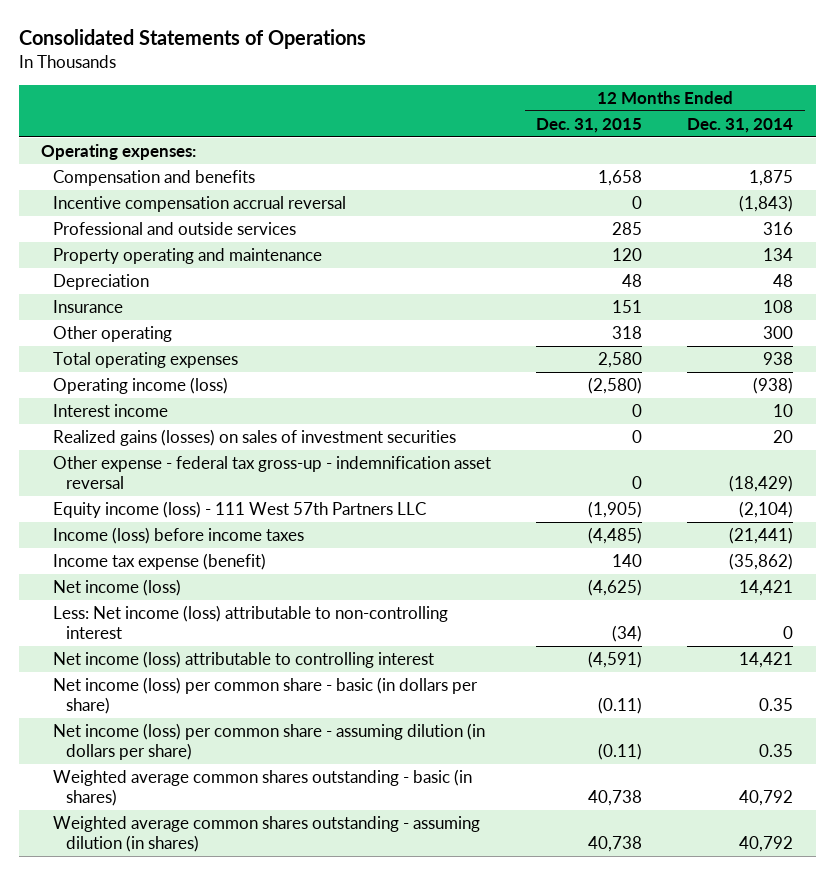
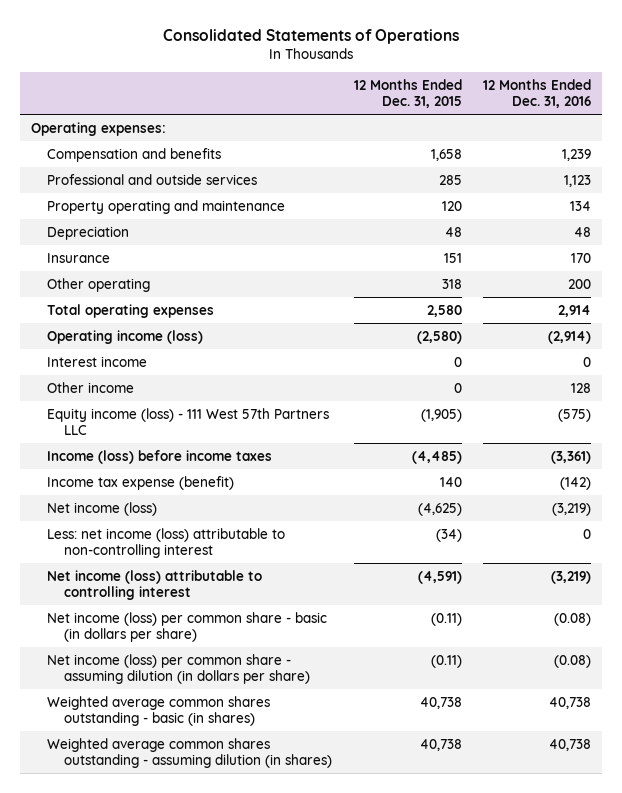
- | 12 Months Ended Dec. 31, 2015 | 12 Months Ended Dec. 31, 2014
+ | 12 Months Ended Dec. 31, 2015 | 12 Months Ended Dec. 31, 2016
- Incentive compensation accrual reversal | 0 | (1,843)
- Realized gains (losses) on sales of investment securities | 0 | 20
- Other expense - federal tax gross-up - indemnification asset reversal | 0 | (18,429)
+ Other income | 0 | 128
- Less: Net income (loss) attributable to non-controlling interest | (34) | 0
+ Less: net income (loss) attributable to non-controlling interest | (34) | 0

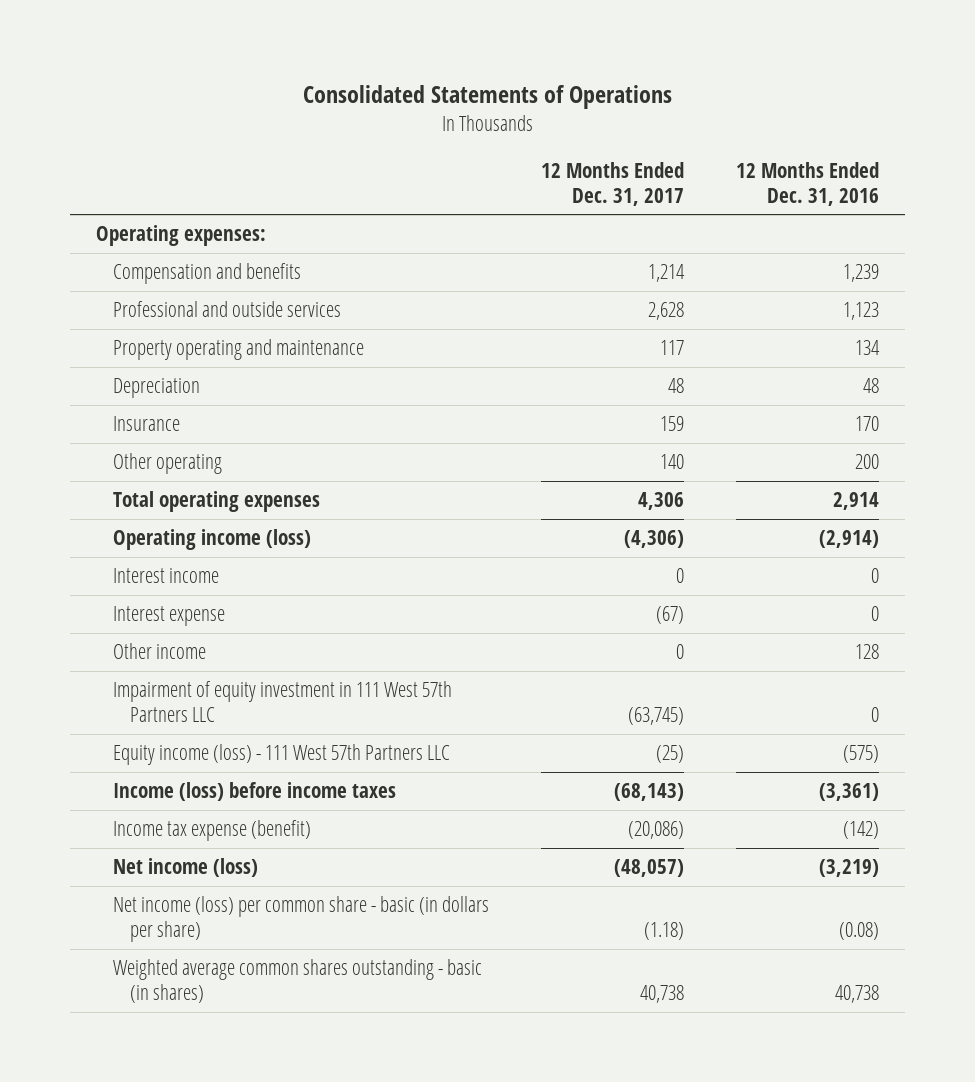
- | 12 Months Ended Dec. 31, 2015 | 12 Months Ended Dec. 31, 2016
+ | 12 Months Ended Dec. 31, 2017 | 12 Months Ended Dec. 31, 2016
+ Interest expense | (67) | 0
+ Impairment of equity investment in 111 West 57th Partners LLC | (63,745) | 0
- Less: net income (loss) attributable to non-controlling interest | (34) | 0
- Net income (loss) attributable to controlling interest | (4,591) | (3,219)
- Net income (loss) per common share - assuming dilution (in dollars per share) | (0.11) | (0.08)
- Weighted average common shares outstanding - assuming dilution (in shares) | 40,738 | 40,738

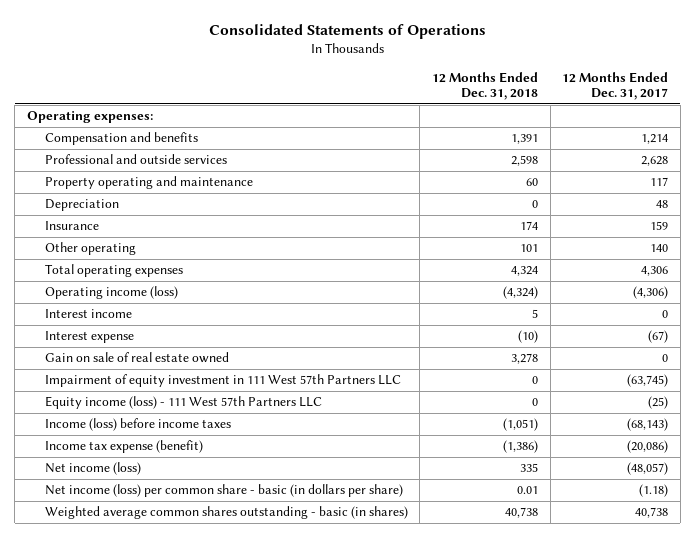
- | 12 Months Ended Dec. 31, 2017 | 12 Months Ended Dec. 31, 2016
+ | 12 Months Ended Dec. 31, 2018 | 12 Months Ended Dec. 31, 2017
- Other income | 0 | 128
+ Gain on sale of real estate owned | 3,278 | 0

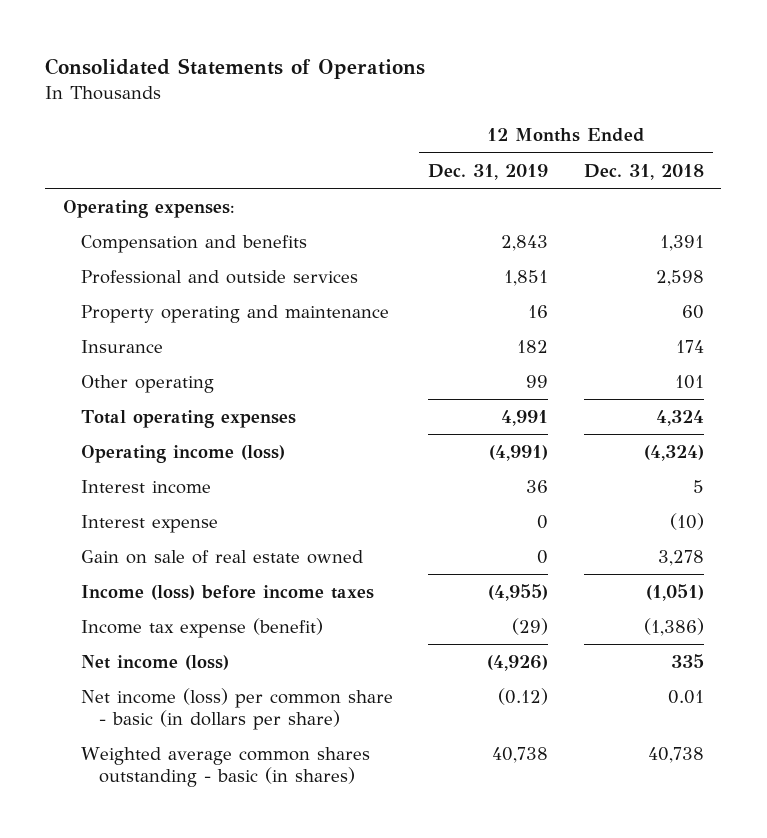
- | 12 Months Ended Dec. 31, 2018 | 12 Months Ended Dec. 31, 2017
+ | 12 Months Ended Dec. 31, 2019 | 12 Months Ended Dec. 31, 2018
- Depreciation | 0 | 48
- Impairment of equity investment in 111 West 57th Partners LLC | 0 | (63,745)
- Equity income (loss) - 111 West 57th Partners LLC | 0 | (25)

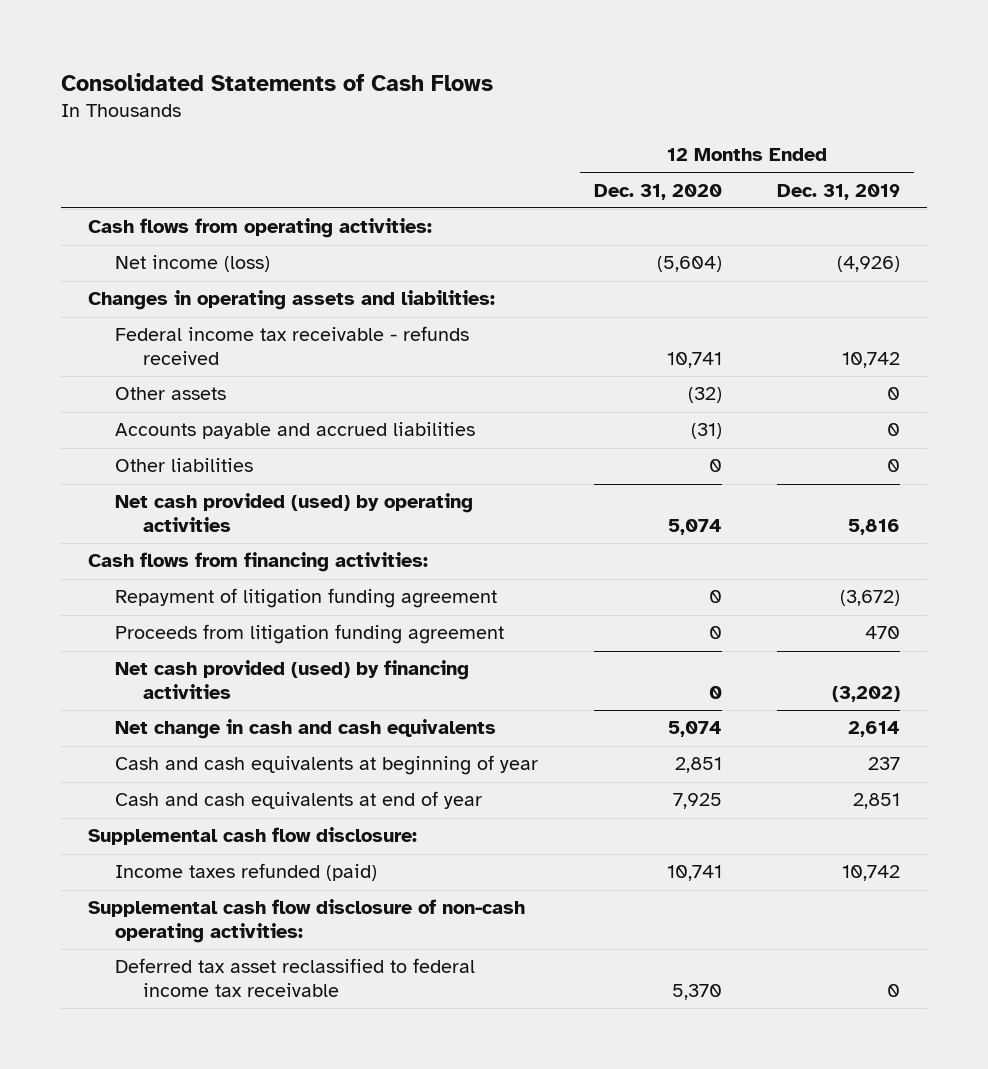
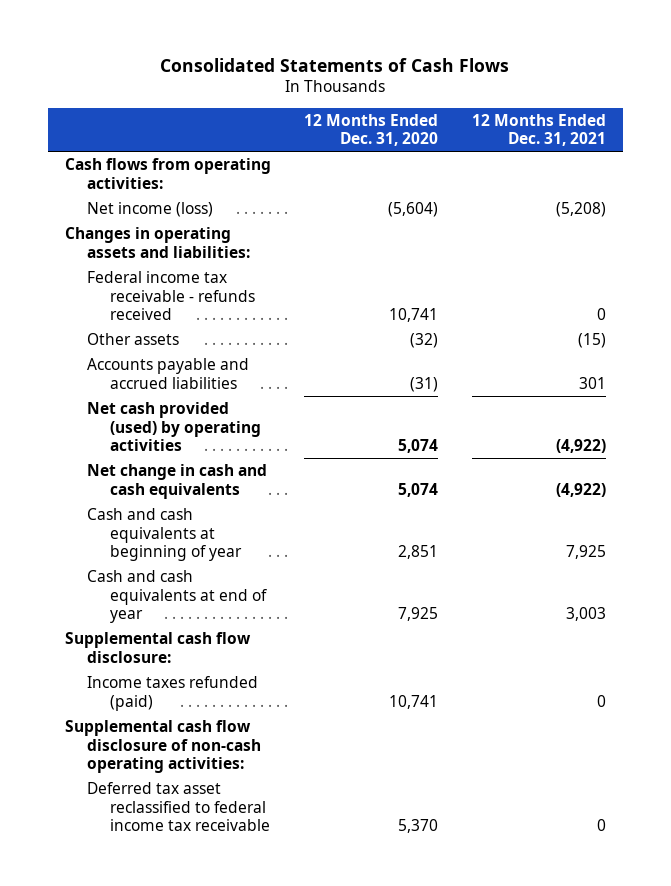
- | 12 Months Ended Dec. 31, 2020 | 12 Months Ended Dec. 31, 2019
+ | 12 Months Ended Dec. 31, 2020 | 12 Months Ended Dec. 31, 2021
- Other liabilities | 0 | 0
- Cash flows from financing activities:
- Repayment of litigation funding agreement | 0 | (3,672)
- Proceeds from litigation funding agreement | 0 | 470
- Net cash provided (used) by financing activities | 0 | (3,202)

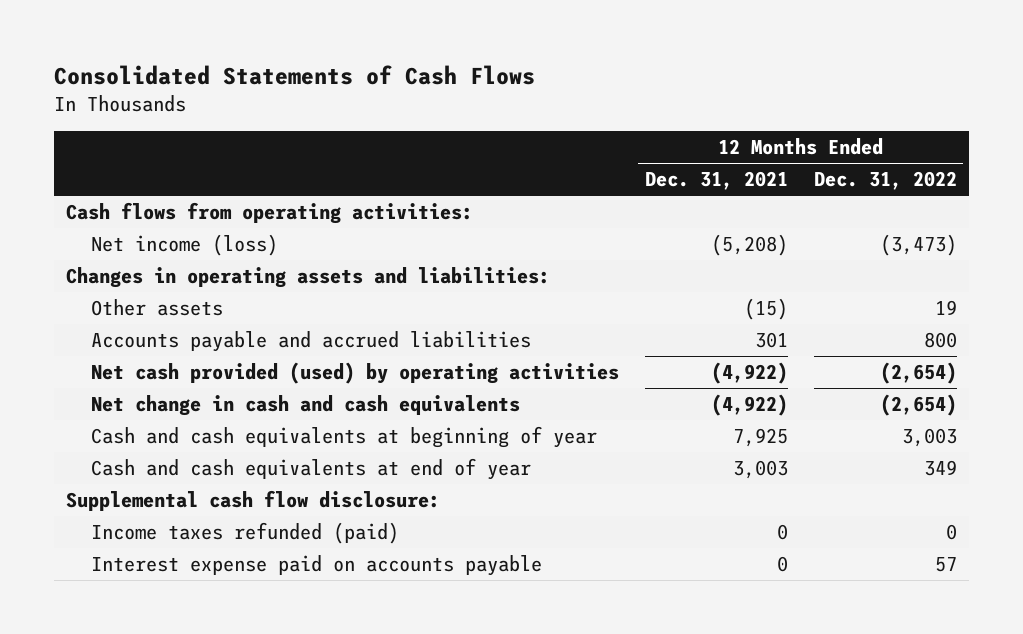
- | 12 Months Ended Dec. 31, 2020 | 12 Months Ended Dec. 31, 2021
+ | 12 Months Ended Dec. 31, 2021 | 12 Months Ended Dec. 31, 2022
- Federal income tax receivable - refunds received | 10,741 | 0
- Supplemental cash flow disclosure of non-cash operating activities:
- Deferred tax asset reclassified to federal income tax receivable | 5,370 | 0
+ Interest expense paid on accounts payable | 0 | 57

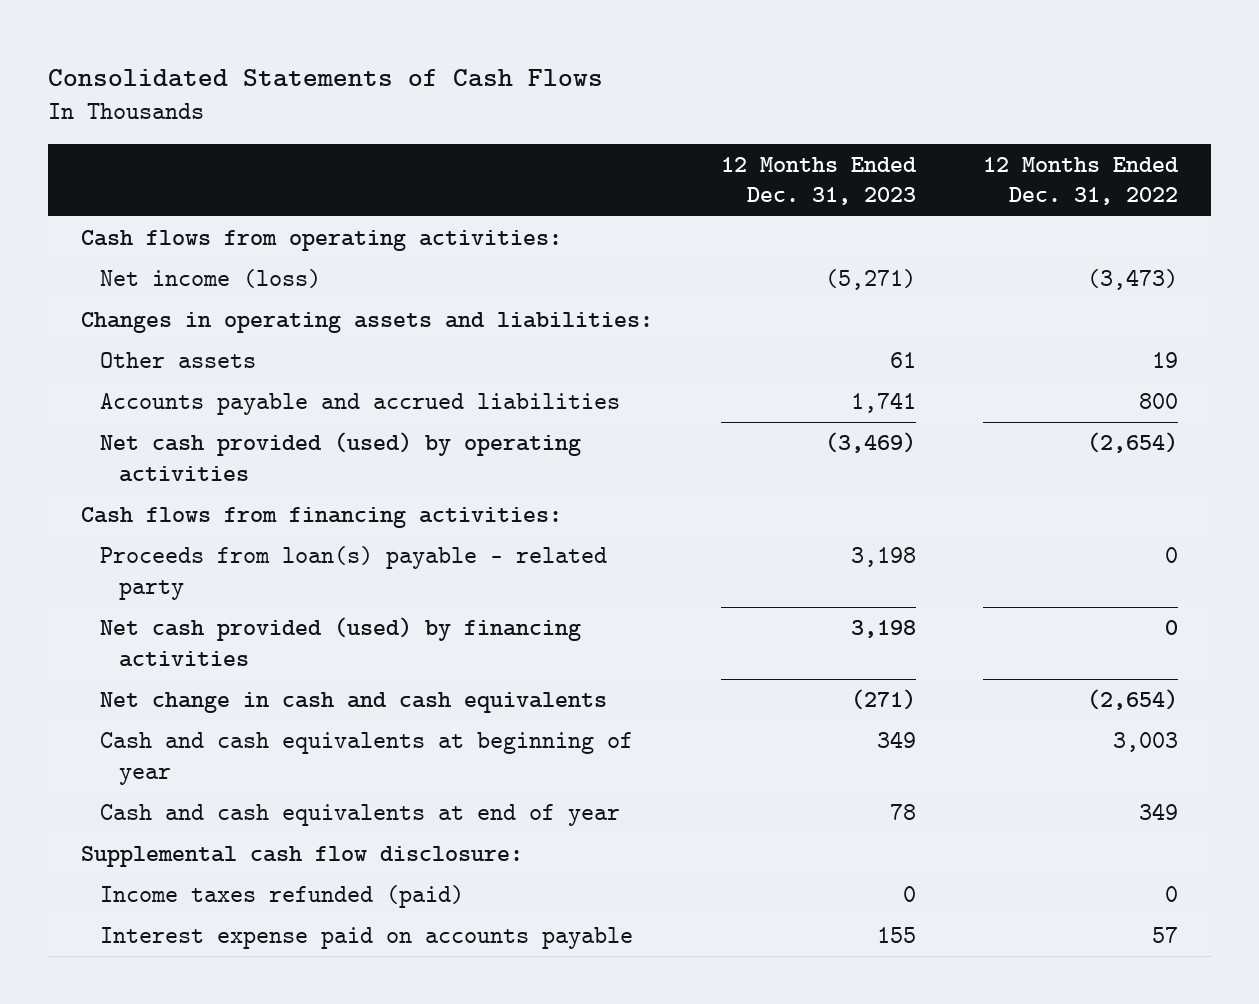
- | 12 Months Ended Dec. 31, 2021 | 12 Months Ended Dec. 31, 2022
+ | 12 Months Ended Dec. 31, 2023 | 12 Months Ended Dec. 31, 2022
+ Cash flows from financing activities:
+ Proceeds from loan(s) payable - related party | 3,198 | 0
+ Net cash provided (used) by financing activities | 3,198 | 0

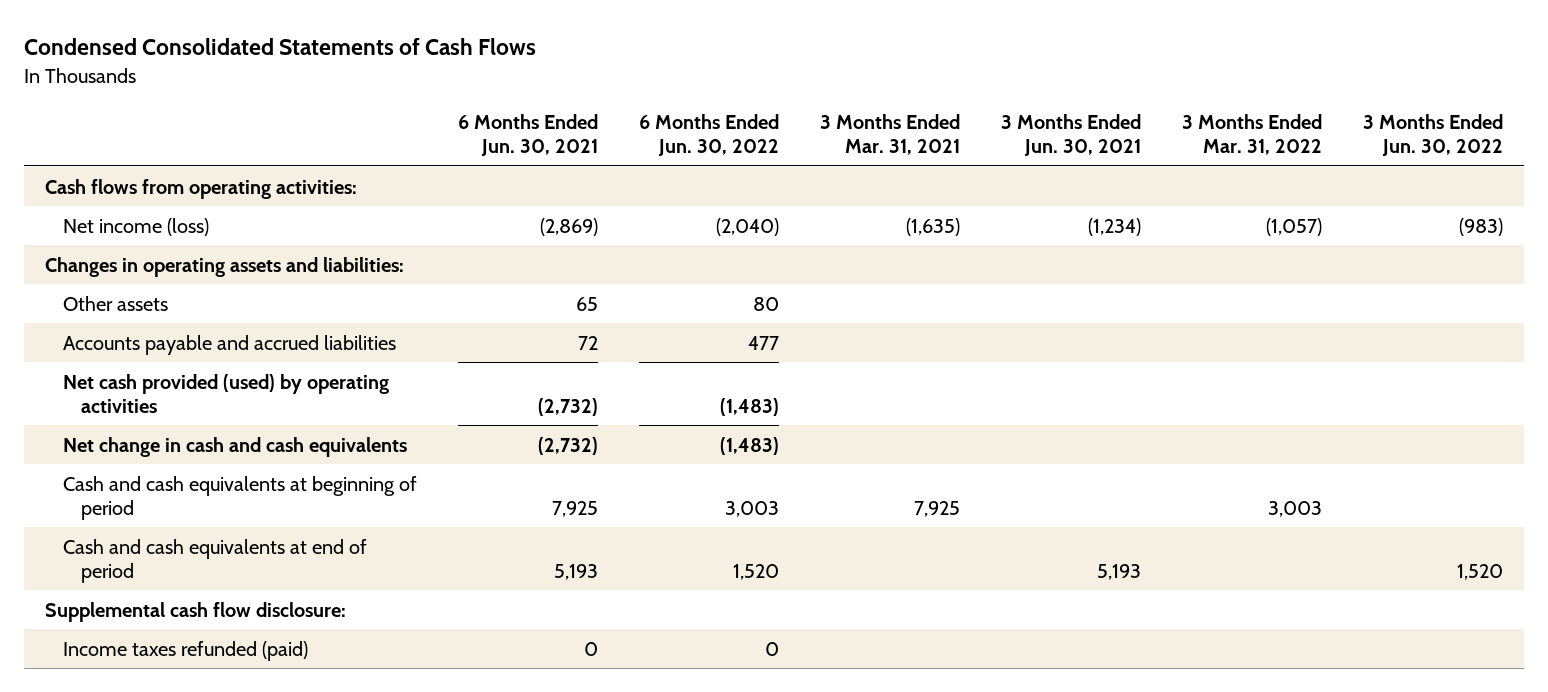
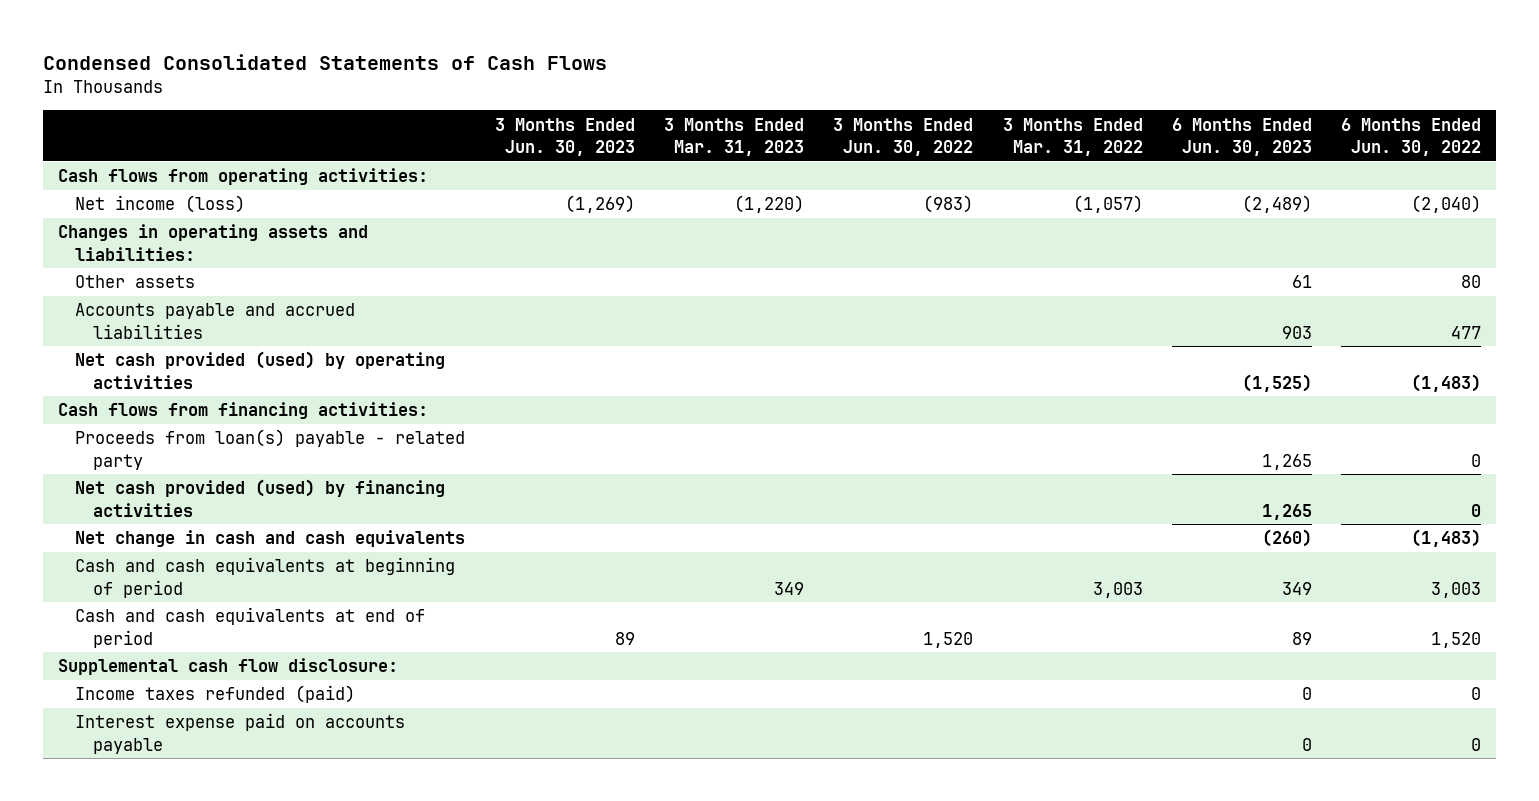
- | 6 Months Ended Jun. 30, 2021 | 6 Months Ended Jun. 30, 2022 | 3 Months Ended Mar. 31, 2021 | 3 Months Ended Jun. 30, 2021 | 3 Months Ended Mar. 31, 2022 | 3 Months Ended Jun. 30, 2022
+ | 3 Months Ended Jun. 30, 2023 | 3 Months Ended Mar. 31, 2023 | 3 Months Ended Jun. 30, 2022 | 3 Months Ended Mar. 31, 2022 | 6 Months Ended Jun. 30, 2023 | 6 Months Ended Jun. 30, 2022
+ Cash flows from financing activities:
+ Proceeds from loan(s) payable - related party | | | | | 1,265 | 0
+ Net cash provided (used) by financing activities | | | | | 1,265 | 0
+ Interest expense paid on accounts payable | | | | | 0 | 0

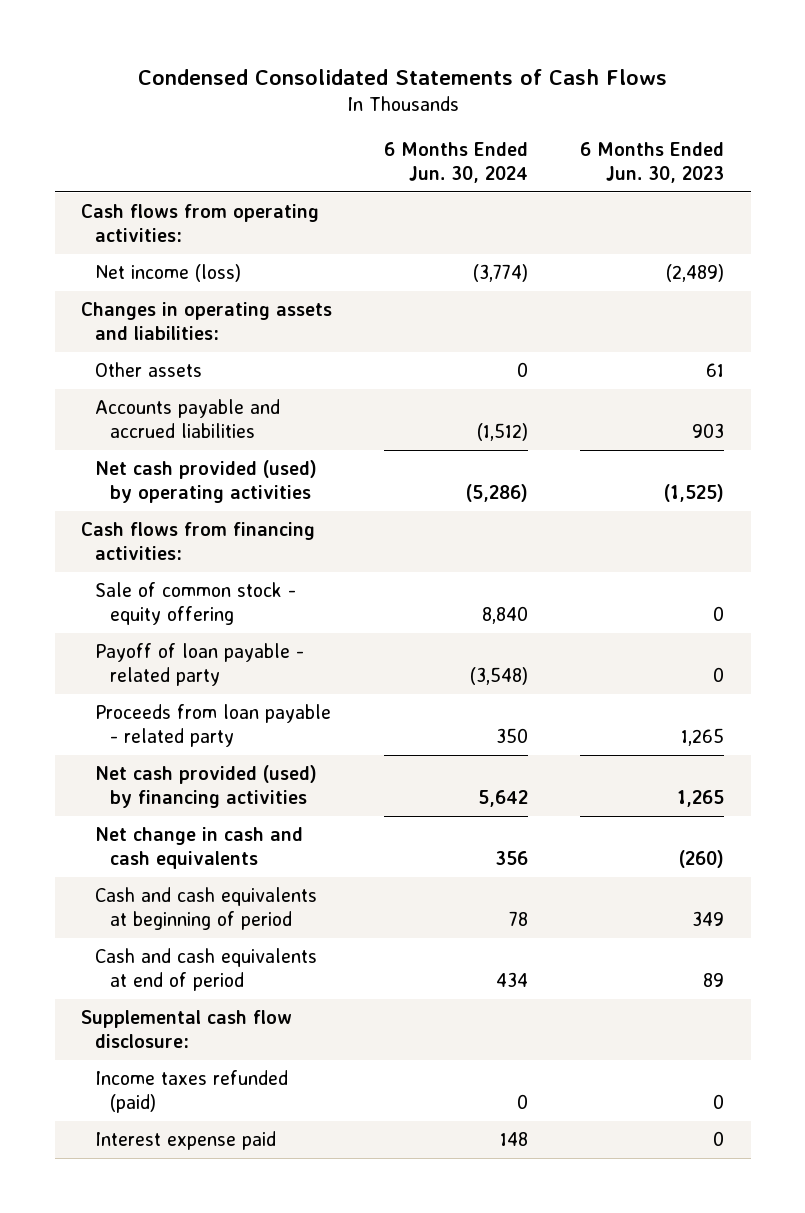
- | 3 Months Ended Jun. 30, 2023 | 3 Months Ended Mar. 31, 2023 | 3 Months Ended Jun. 30, 2022 | 3 Months Ended Mar. 31, 2022 | 6 Months Ended Jun. 30, 2023 | 6 Months Ended Jun. 30, 2022
+ | 6 Months Ended Jun. 30, 2024 | 6 Months Ended Jun. 30, 2023
- Proceeds from loan(s) payable - related party | | | | | 1,265 | 0
+ Sale of common stock - equity offering | 8,840 | 0
+ Payoff of loan payable - related party | (3,548) | 0
+ Proceeds from loan payable - related party | 350 | 1,265
- Interest expense paid on accounts payable | | | | | 0 | 0
+ Interest expense paid | 148 | 0

